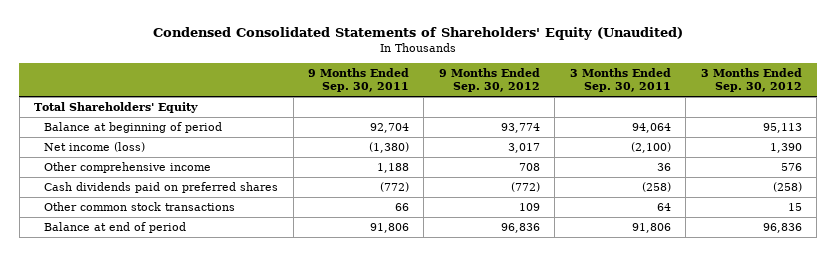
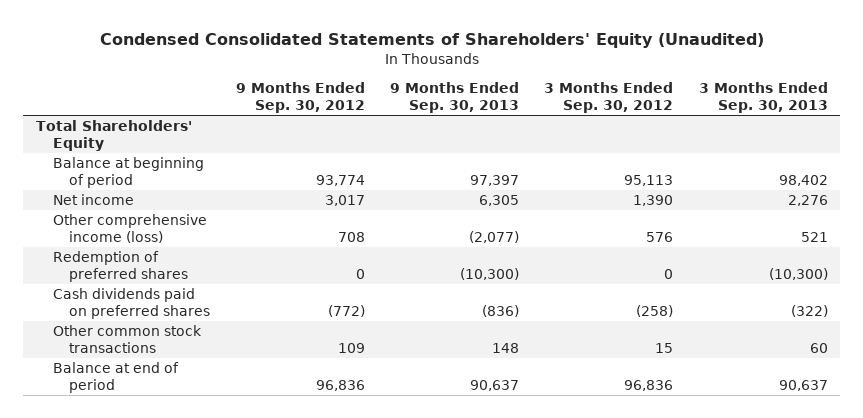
- | 9 Months Ended Sep. 30, 2011 | 9 Months Ended Sep. 30, 2012 | 3 Months Ended Sep. 30, 2011 | 3 Months Ended Sep. 30, 2012
+ | 9 Months Ended Sep. 30, 2012 | 9 Months Ended Sep. 30, 2013 | 3 Months Ended Sep. 30, 2012 | 3 Months Ended Sep. 30, 2013
- Net income (loss) | (1,380) | 3,017 | (2,100) | 1,390
- Other comprehensive income | 1,188 | 708 | 36 | 576
+ Net income | 3,017 | 6,305 | 1,390 | 2,276
+ Other comprehensive income (loss) | 708 | (2,077) | 576 | 521
+ Redemption of preferred shares | 0 | (10,300) | 0 | (10,300)

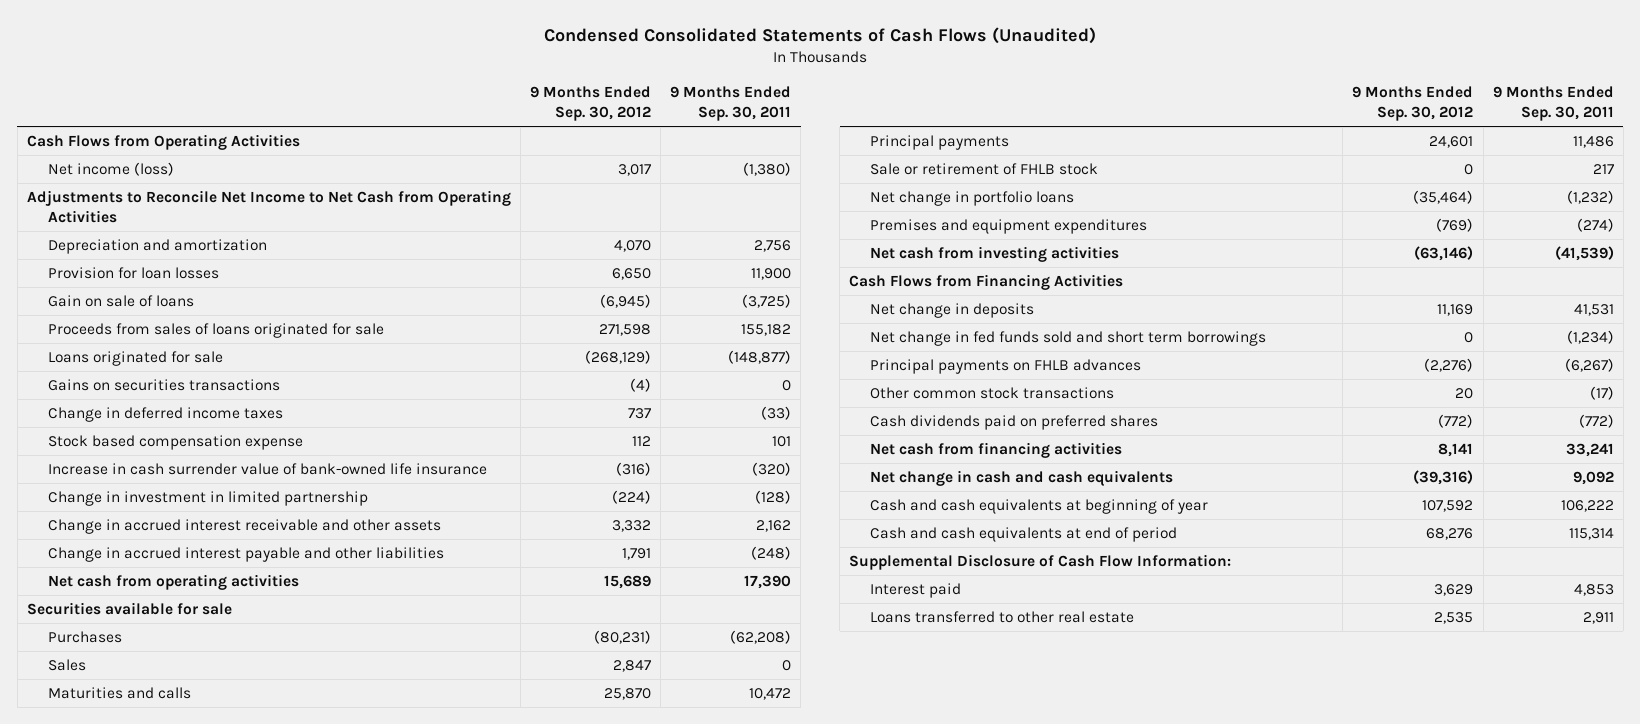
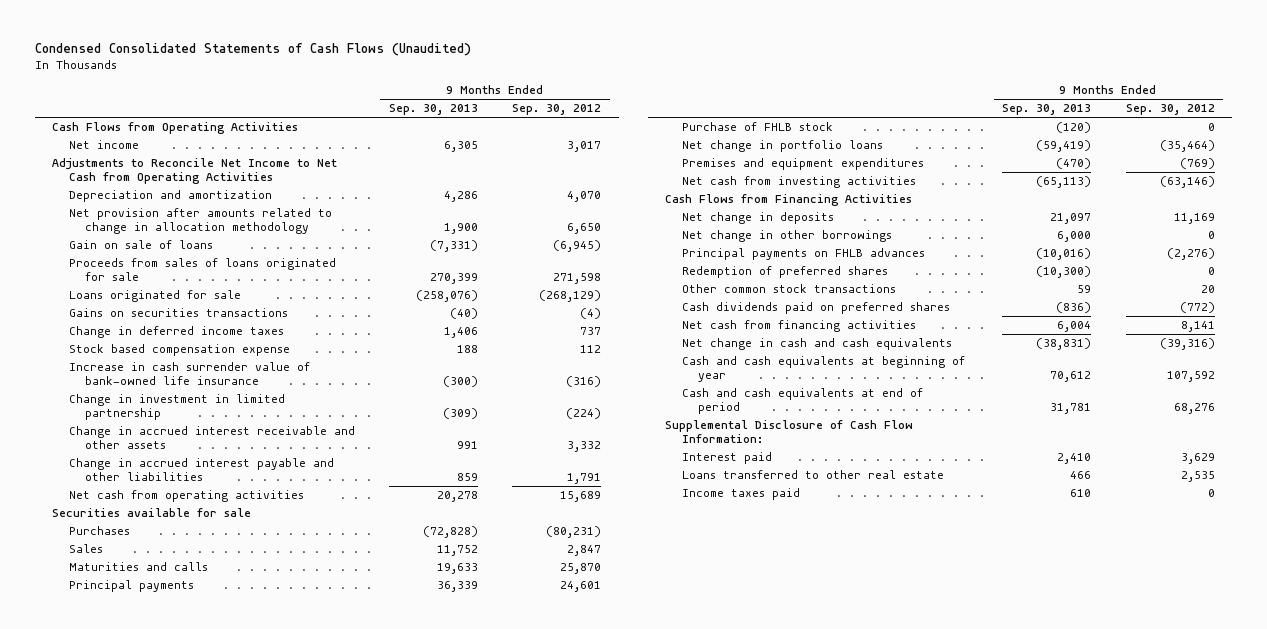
- | 9 Months Ended Sep. 30, 2012 | 9 Months Ended Sep. 30, 2011
+ | 9 Months Ended Sep. 30, 2013 | 9 Months Ended Sep. 30, 2012
- Net income (loss) | 3,017 | (1,380)
+ Net income | 6,305 | 3,017
- Provision for loan losses | 6,650 | 11,900
+ Net provision after amounts related to change in allocation methodology | 1,900 | 6,650
- Sale or retirement of FHLB stock | 0 | 217
+ Purchase of FHLB stock | (120) | 0
- Net change in fed funds sold and short term borrowings | 0 | (1,234)
+ Net change in other borrowings | 6,000 | 0
+ Redemption of preferred shares | (10,300) | 0
+ Income taxes paid | 610 | 0

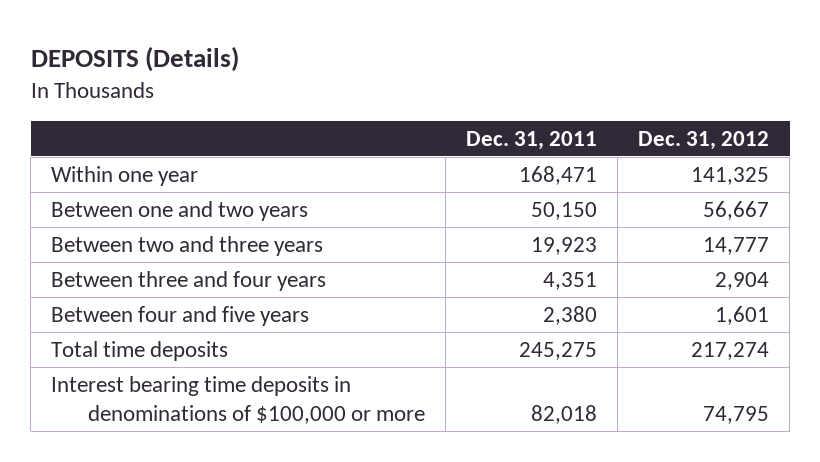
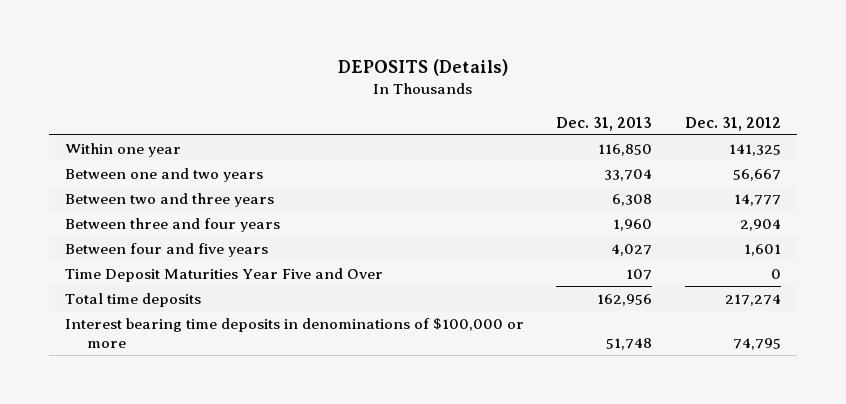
- | Dec. 31, 2011 | Dec. 31, 2012
+ | Dec. 31, 2013 | Dec. 31, 2012
+ Time Deposit Maturities Year Five and Over | 107 | 0

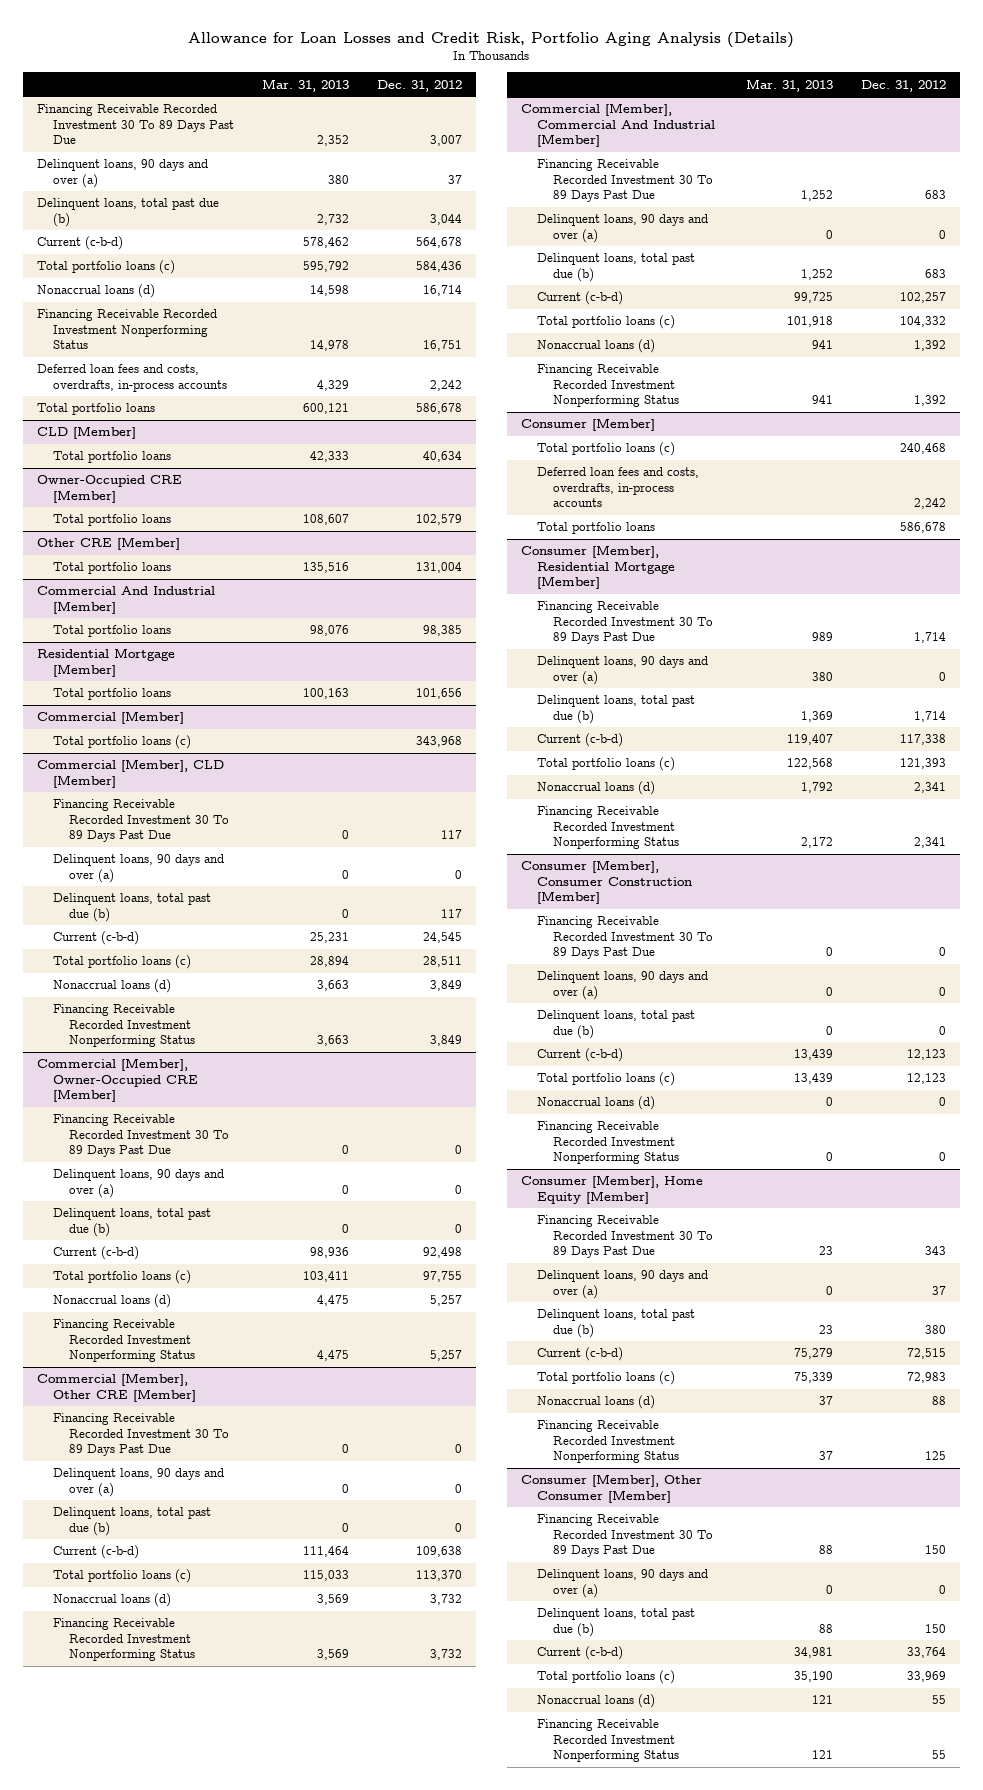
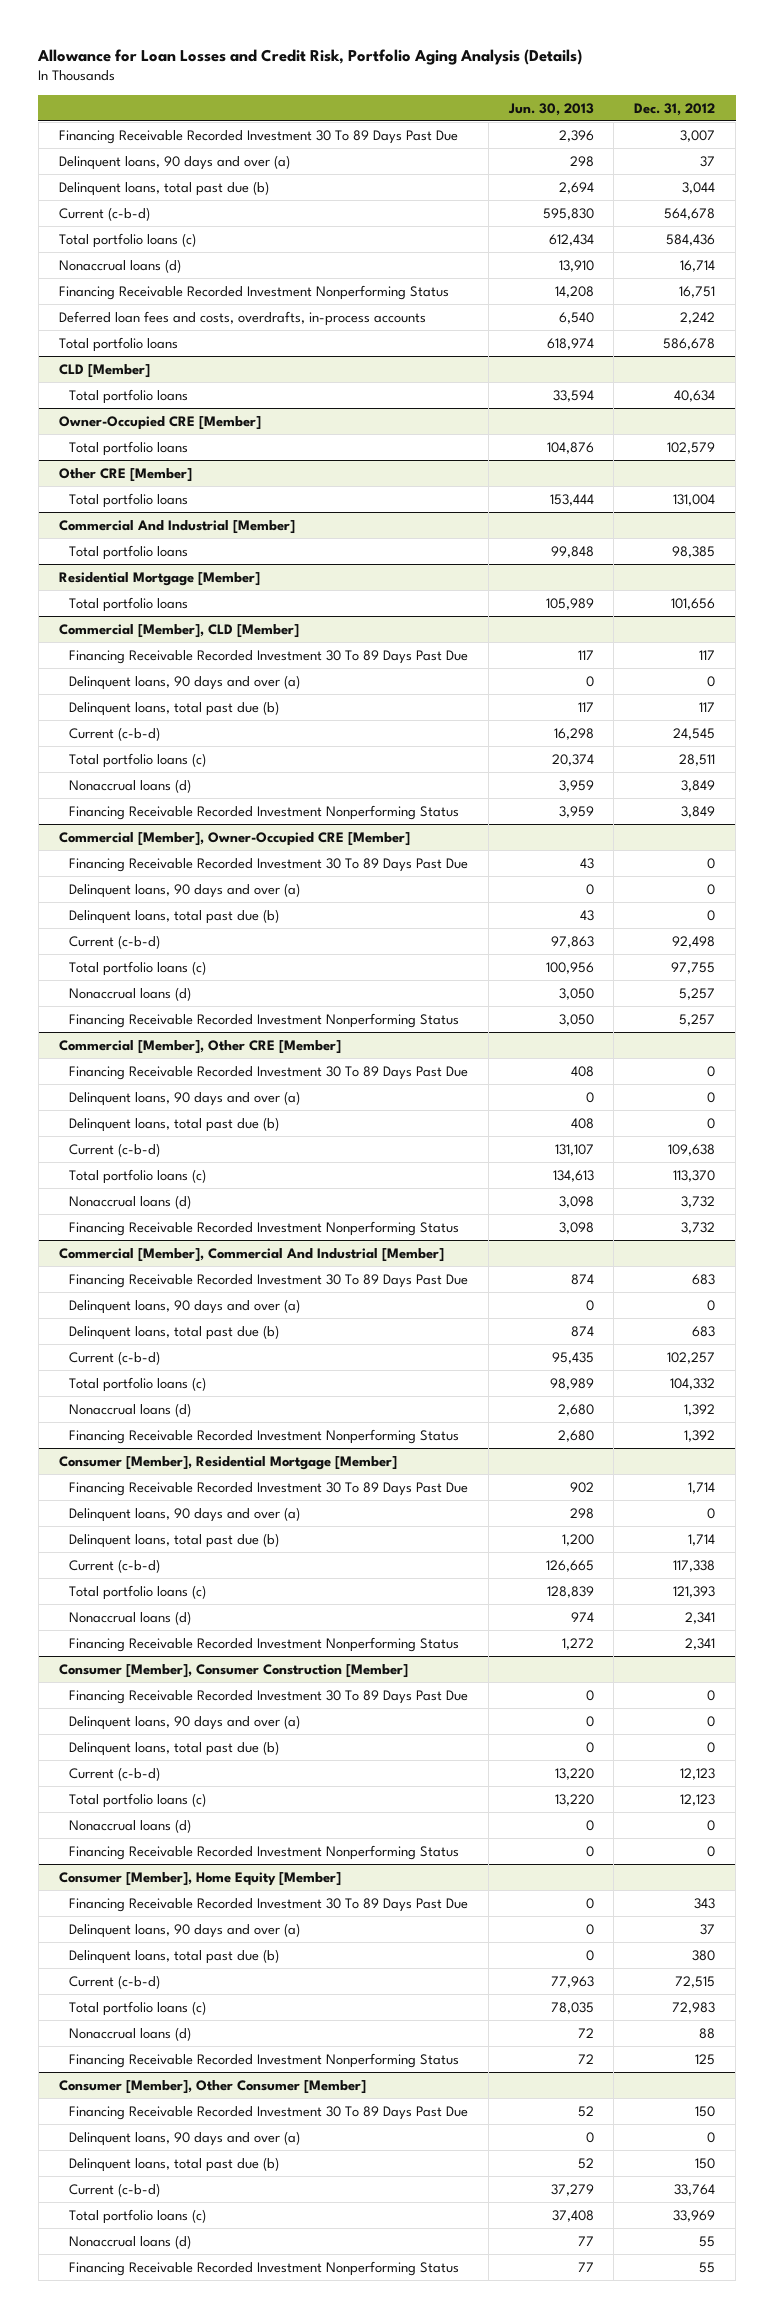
- | Mar. 31, 2013 | Dec. 31, 2012
+ | Jun. 30, 2013 | Dec. 31, 2012
- Commercial [Member]
- Total portfolio loans (c) | | 343,968
- Consumer [Member]
- Total portfolio loans (c) | | 240,468
- Deferred loan fees and costs, overdrafts, in-process accounts | | 2,242
- Total portfolio loans | | 586,678

